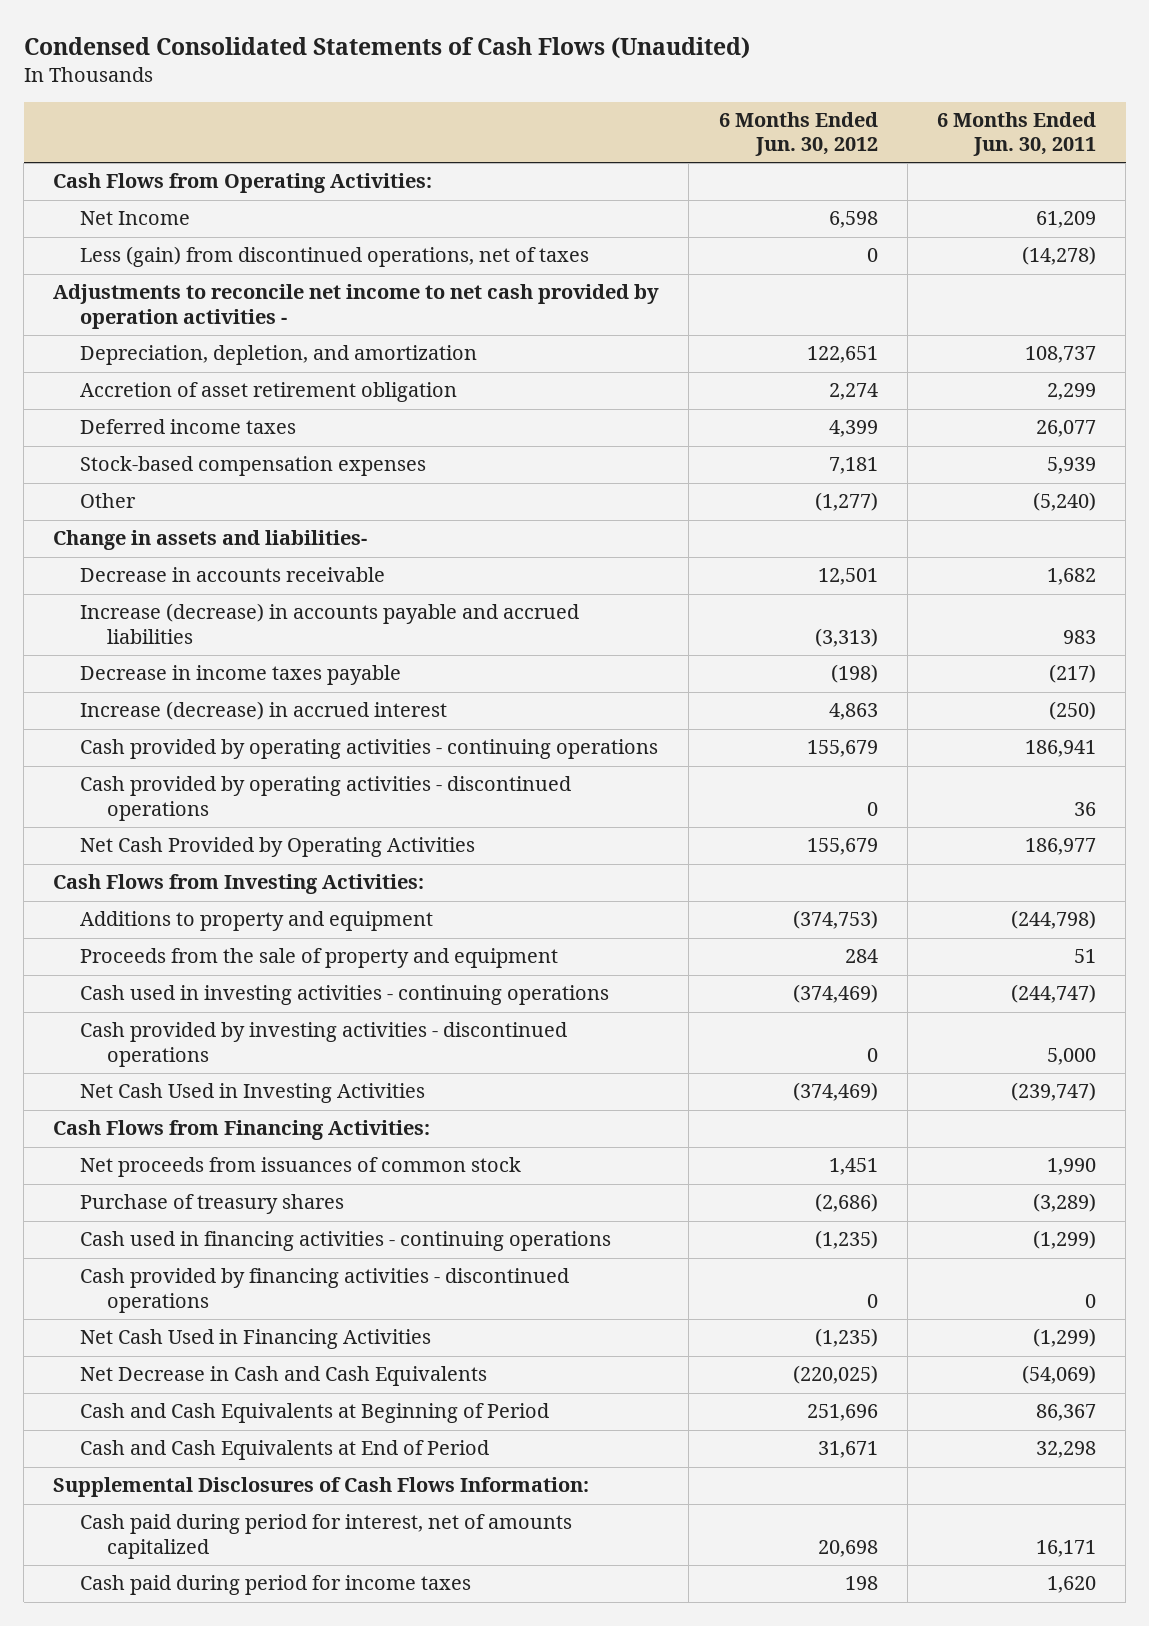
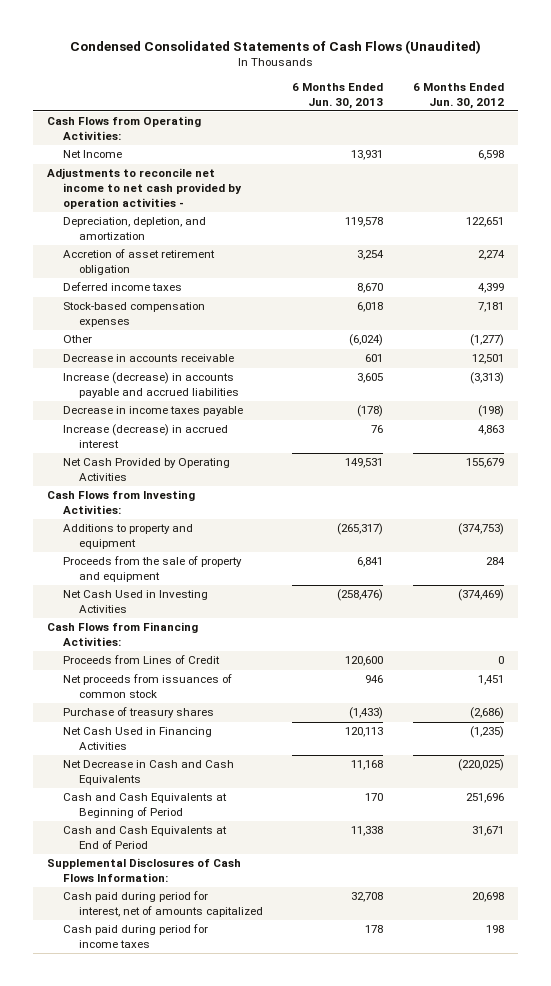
- | 6 Months Ended Jun. 30, 2012 | 6 Months Ended Jun. 30, 2011
+ | 6 Months Ended Jun. 30, 2013 | 6 Months Ended Jun. 30, 2012
- Less (gain) from discontinued operations, net of taxes | 0 | (14,278)
- Change in assets and liabilities-
- Cash provided by operating activities - continuing operations | 155,679 | 186,941
- Cash provided by operating activities - discontinued operations | 0 | 36
- Cash used in investing activities - continuing operations | (374,469) | (244,747)
- Cash provided by investing activities - discontinued operations | 0 | 5,000
+ Proceeds from Lines of Credit | 120,600 | 0
- Cash used in financing activities - continuing operations | (1,235) | (1,299)
- Cash provided by financing activities - discontinued operations | 0 | 0

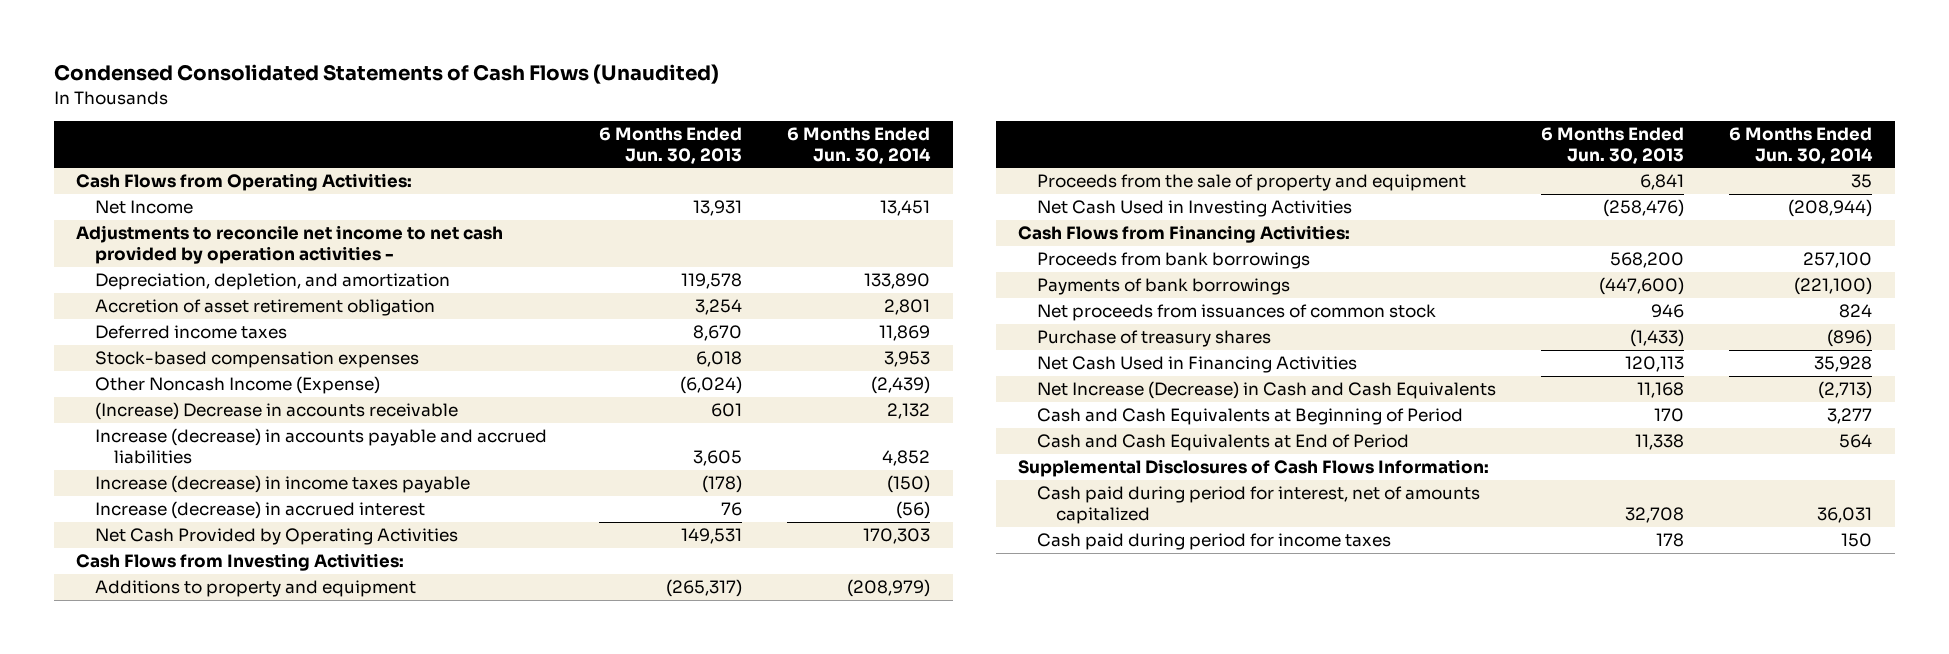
- | 6 Months Ended Jun. 30, 2013 | 6 Months Ended Jun. 30, 2012
+ | 6 Months Ended Jun. 30, 2013 | 6 Months Ended Jun. 30, 2014
- Other | (6,024) | (1,277)
- Decrease in accounts receivable | 601 | 12,501
+ Other Noncash Income (Expense) | (6,024) | (2,439)
+ (Increase) Decrease in accounts receivable | 601 | 2,132
- Decrease in income taxes payable | (178) | (198)
+ Increase (decrease) in income taxes payable | (178) | (150)
- Proceeds from Lines of Credit | 120,600 | 0
+ Proceeds from bank borrowings | 568,200 | 257,100
+ Payments of bank borrowings | (447,600) | (221,100)
- Net Decrease in Cash and Cash Equivalents | 11,168 | (220,025)
+ Net Increase (Decrease) in Cash and Cash Equivalents | 11,168 | (2,713)

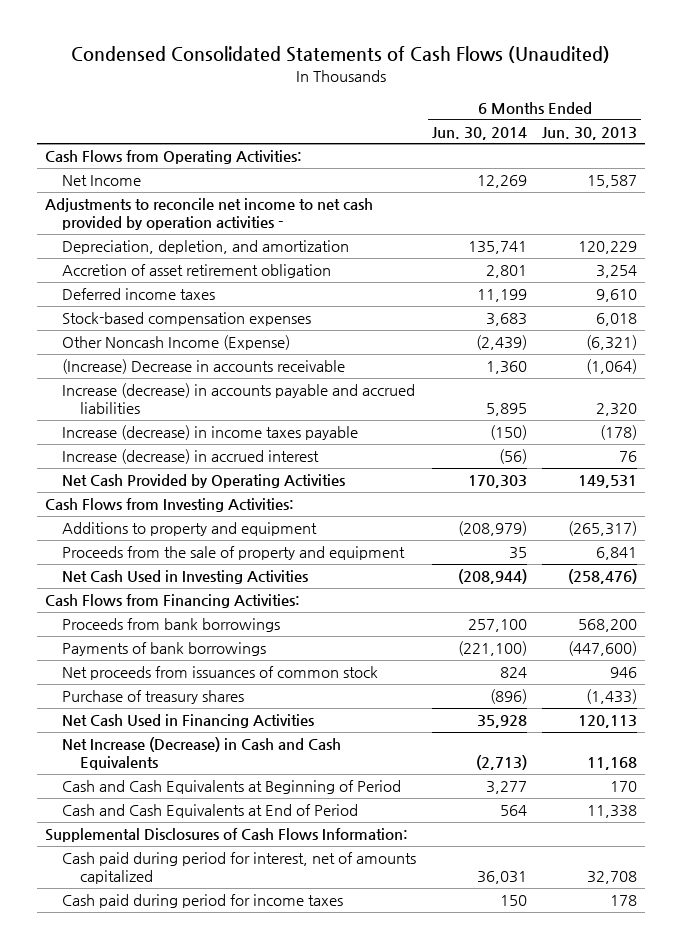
- | 6 Months Ended Jun. 30, 2013 | 6 Months Ended Jun. 30, 2014
+ | 6 Months Ended Jun. 30, 2014 | 6 Months Ended Jun. 30, 2013
- Net Income | 13,931 | 13,451
+ Net Income | 12,269 | 15,587
- Depreciation, depletion, and amortization | 119,578 | 133,890
+ Depreciation, depletion, and amortization | 135,741 | 120,229
- Deferred income taxes | 8,670 | 11,869
- Stock-based compensation expenses | 6,018 | 3,953
- Other Noncash Income (Expense) | (6,024) | (2,439)
- (Increase) Decrease in accounts receivable | 601 | 2,132
- Increase (decrease) in accounts payable and accrued liabilities | 3,605 | 4,852
+ Deferred income taxes | 11,199 | 9,610
+ Stock-based compensation expenses | 3,683 | 6,018
+ Other Noncash Income (Expense) | (2,439) | (6,321)
+ (Increase) Decrease in accounts receivable | 1,360 | (1,064)
+ Increase (decrease) in accounts payable and accrued liabilities | 5,895 | 2,320

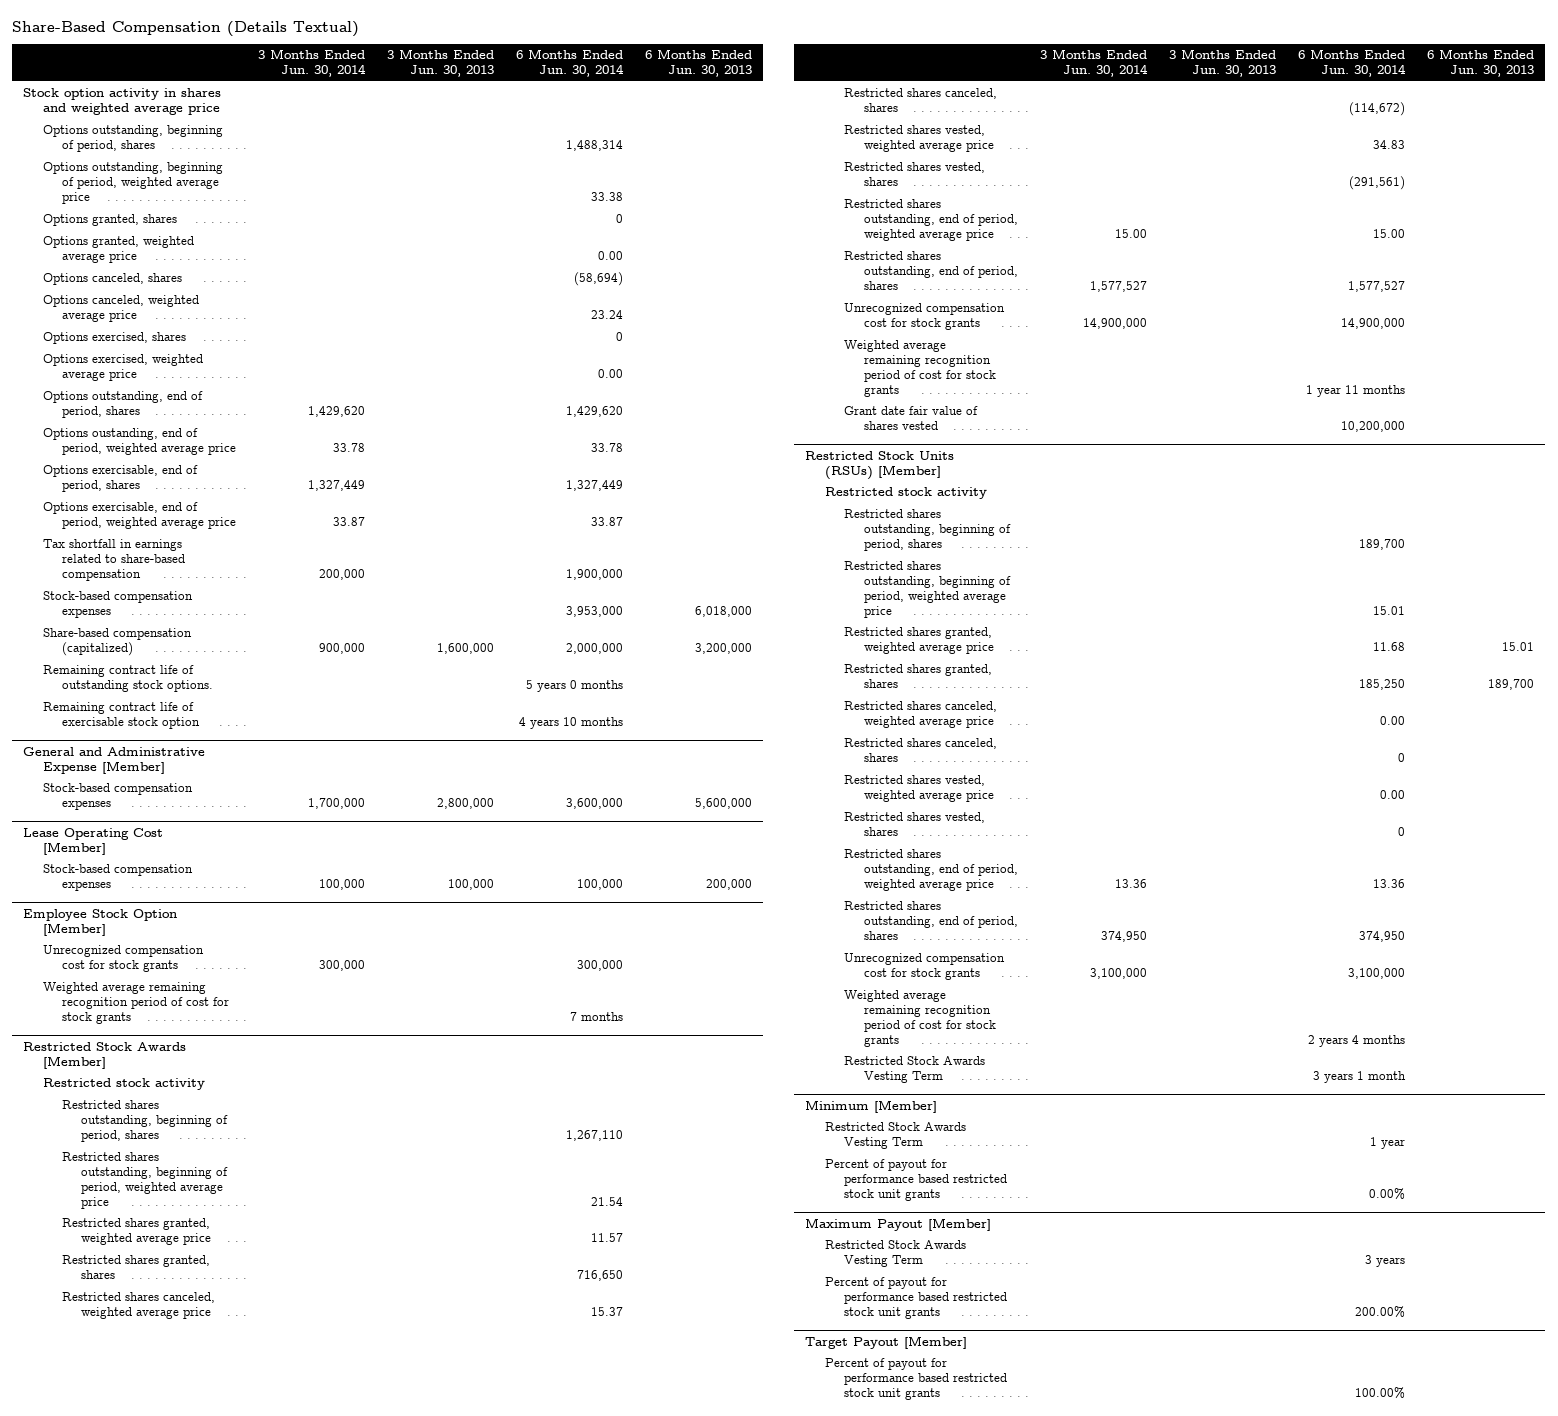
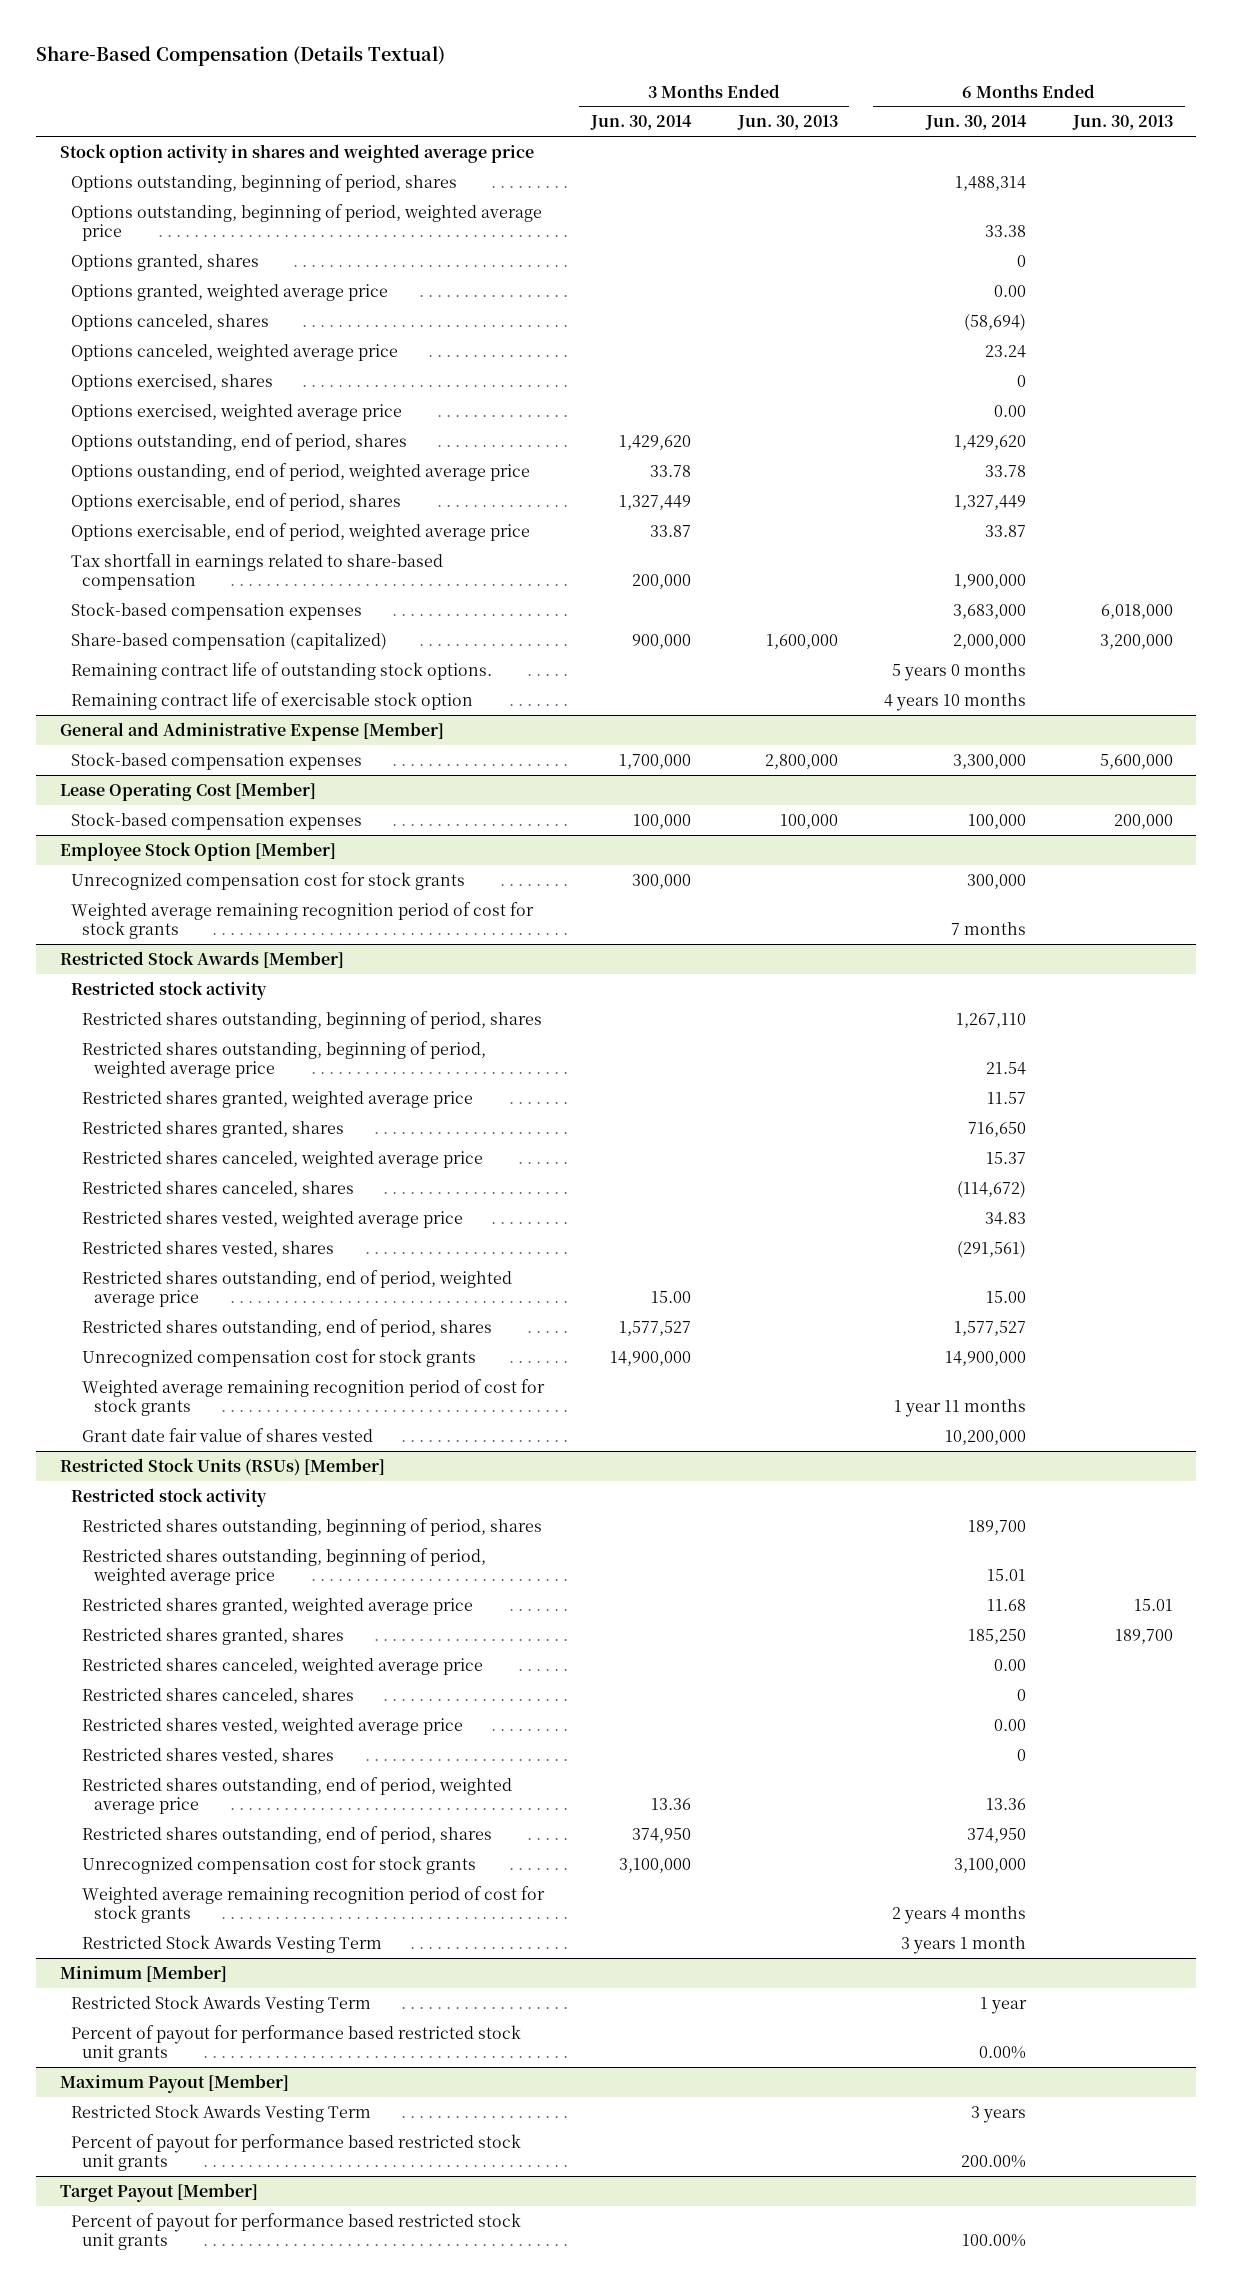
- Stock-based compensation expenses | | | 3,953,000 | 6,018,000
+ Stock-based compensation expenses | | | 3,683,000 | 6,018,000
@ General and Administrative Expense [Member]
- Stock-based compensation expenses | 1,700,000 | 2,800,000 | 3,600,000 | 5,600,000
+ Stock-based compensation expenses | 1,700,000 | 2,800,000 | 3,300,000 | 5,600,000

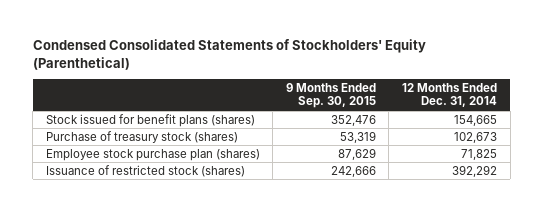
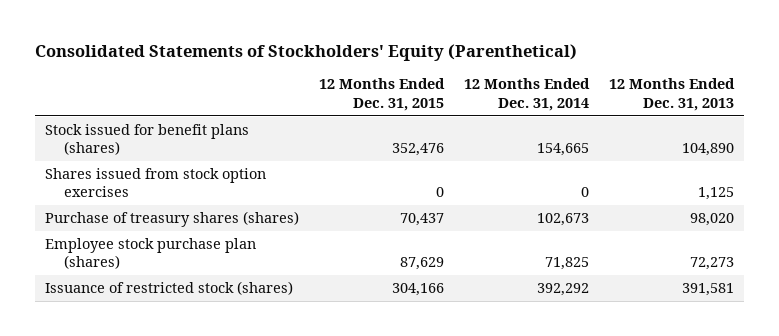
- Condensed Consolidated Statements of Stockholders' Equity (Parenthetical)
+ Consolidated Statements of Stockholders' Equity (Parenthetical)
- | 9 Months Ended Sep. 30, 2015 | 12 Months Ended Dec. 31, 2014
+ | 12 Months Ended Dec. 31, 2015 | 12 Months Ended Dec. 31, 2014 | 12 Months Ended Dec. 31, 2013
- Purchase of treasury stock (shares) | 53,319 | 102,673
+ Shares issued from stock option exercises | 0 | 0 | 1,125
+ Purchase of treasury shares (shares) | 70,437 | 102,673 | 98,020

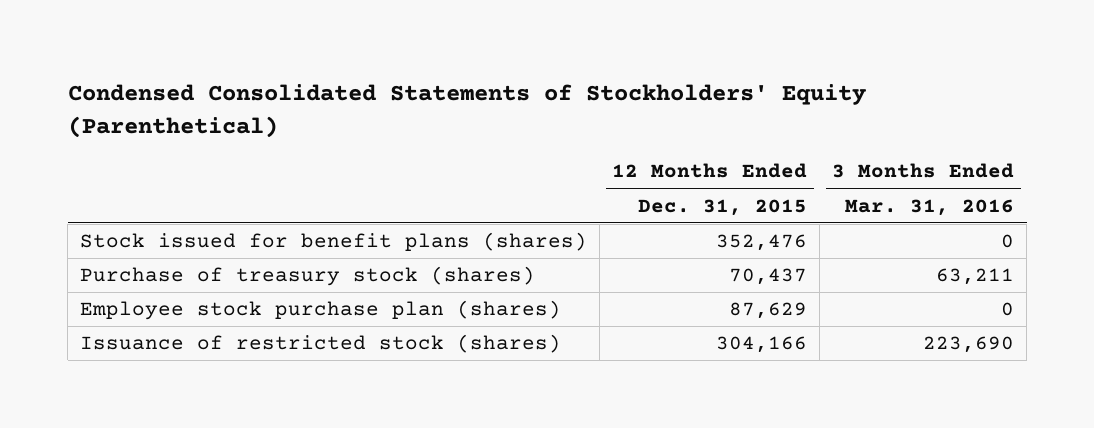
- Consolidated Statements of Stockholders' Equity (Parenthetical)
+ Condensed Consolidated Statements of Stockholders' Equity (Parenthetical)
- | 12 Months Ended Dec. 31, 2015 | 12 Months Ended Dec. 31, 2014 | 12 Months Ended Dec. 31, 2013
+ | 12 Months Ended Dec. 31, 2015 | 3 Months Ended Mar. 31, 2016
- Shares issued from stock option exercises | 0 | 0 | 1,125
- Purchase of treasury shares (shares) | 70,437 | 102,673 | 98,020
+ Purchase of treasury stock (shares) | 70,437 | 63,211

